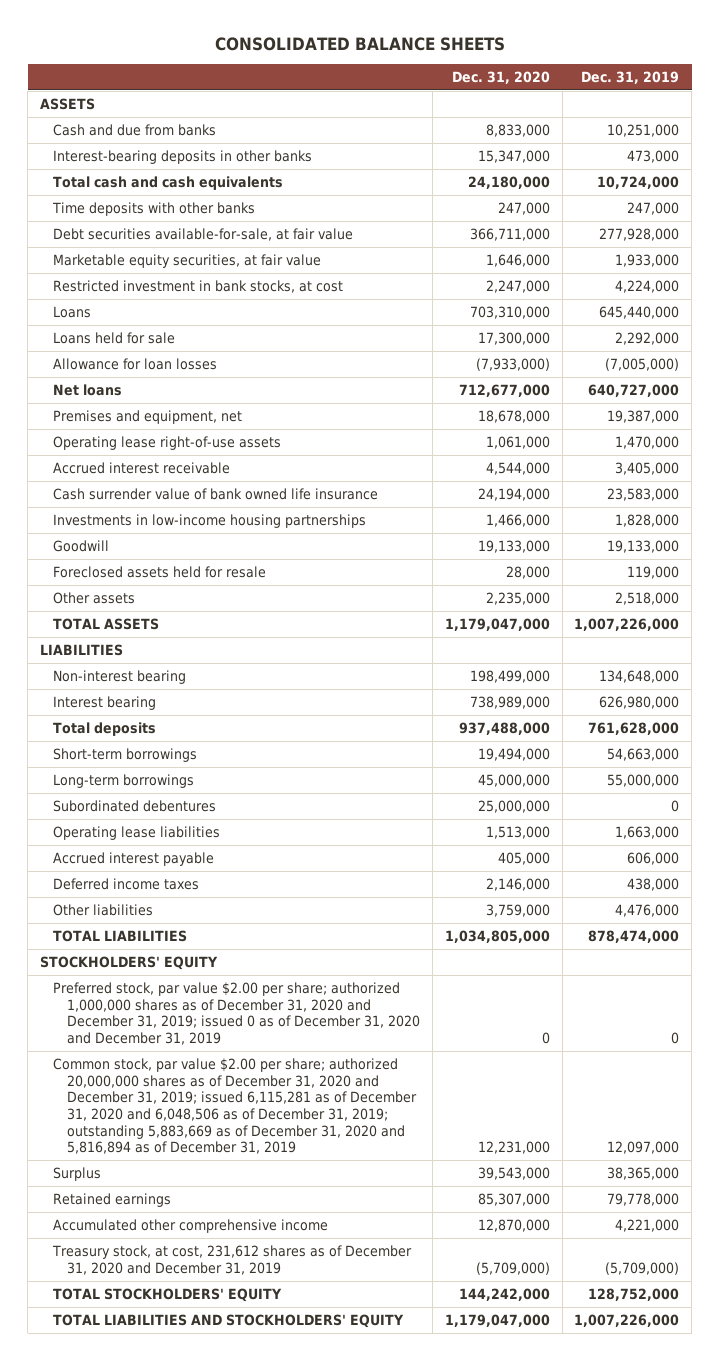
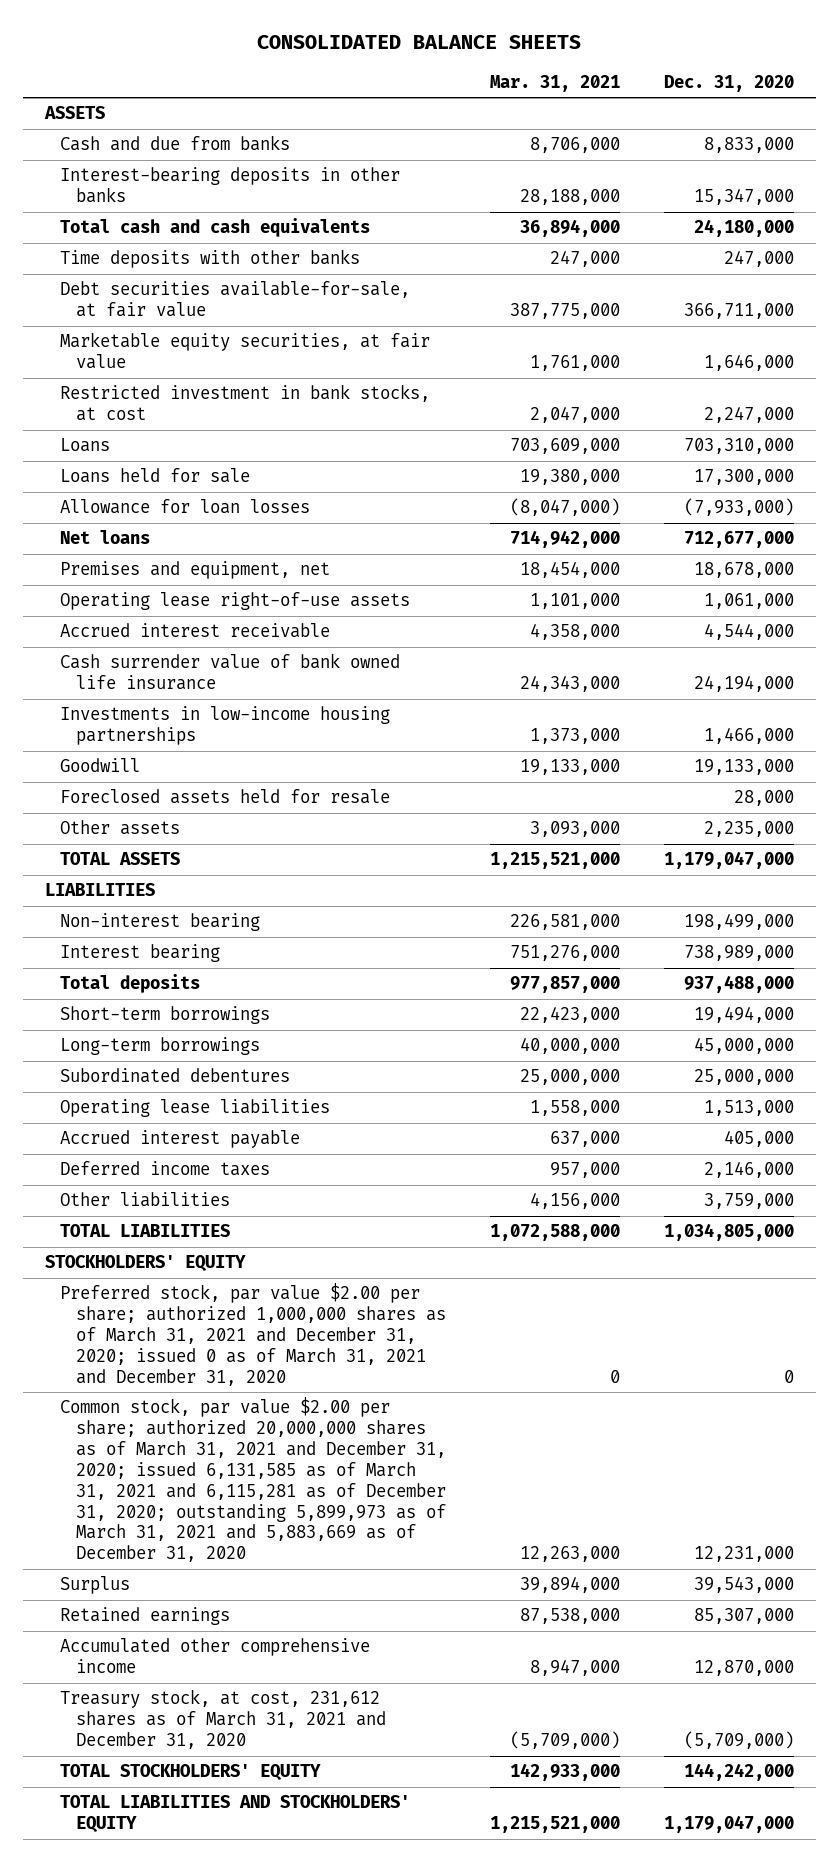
- | Dec. 31, 2020 | Dec. 31, 2019
+ | Mar. 31, 2021 | Dec. 31, 2020
- Preferred stock, par value $2.00 per share; authorized 1,000,000 shares as of December 31, 2020 and December 31, 2019; issued 0 as of December 31, 2020 and December 31, 2019 | 0 | 0
- Common stock, par value $2.00 per share; authorized 20,000,000 shares as of December 31, 2020 and December 31, 2019; issued 6,115,281 as of December 31, 2020 and 6,048,506 as of December 31, 2019; outstanding 5,883,669 as of December 31, 2020 and 5,816,894 as of December 31, 2019 | 12,231,000 | 12,097,000
+ Preferred stock, par value $2.00 per share; authorized 1,000,000 shares as of March 31, 2021 and December 31, 2020; issued 0 as of March 31, 2021 and December 31, 2020 | 0 | 0
+ Common stock, par value $2.00 per share; authorized 20,000,000 shares as of March 31, 2021 and December 31, 2020; issued 6,131,585 as of March 31, 2021 and 6,115,281 as of December 31, 2020; outstanding 5,899,973 as of March 31, 2021 and 5,883,669 as of December 31, 2020 | 12,263,000 | 12,231,000
- Treasury stock, at cost, 231,612 shares as of December 31, 2020 and December 31, 2019 | (5,709,000) | (5,709,000)
+ Treasury stock, at cost, 231,612 shares as of March 31, 2021 and December 31, 2020 | (5,709,000) | (5,709,000)

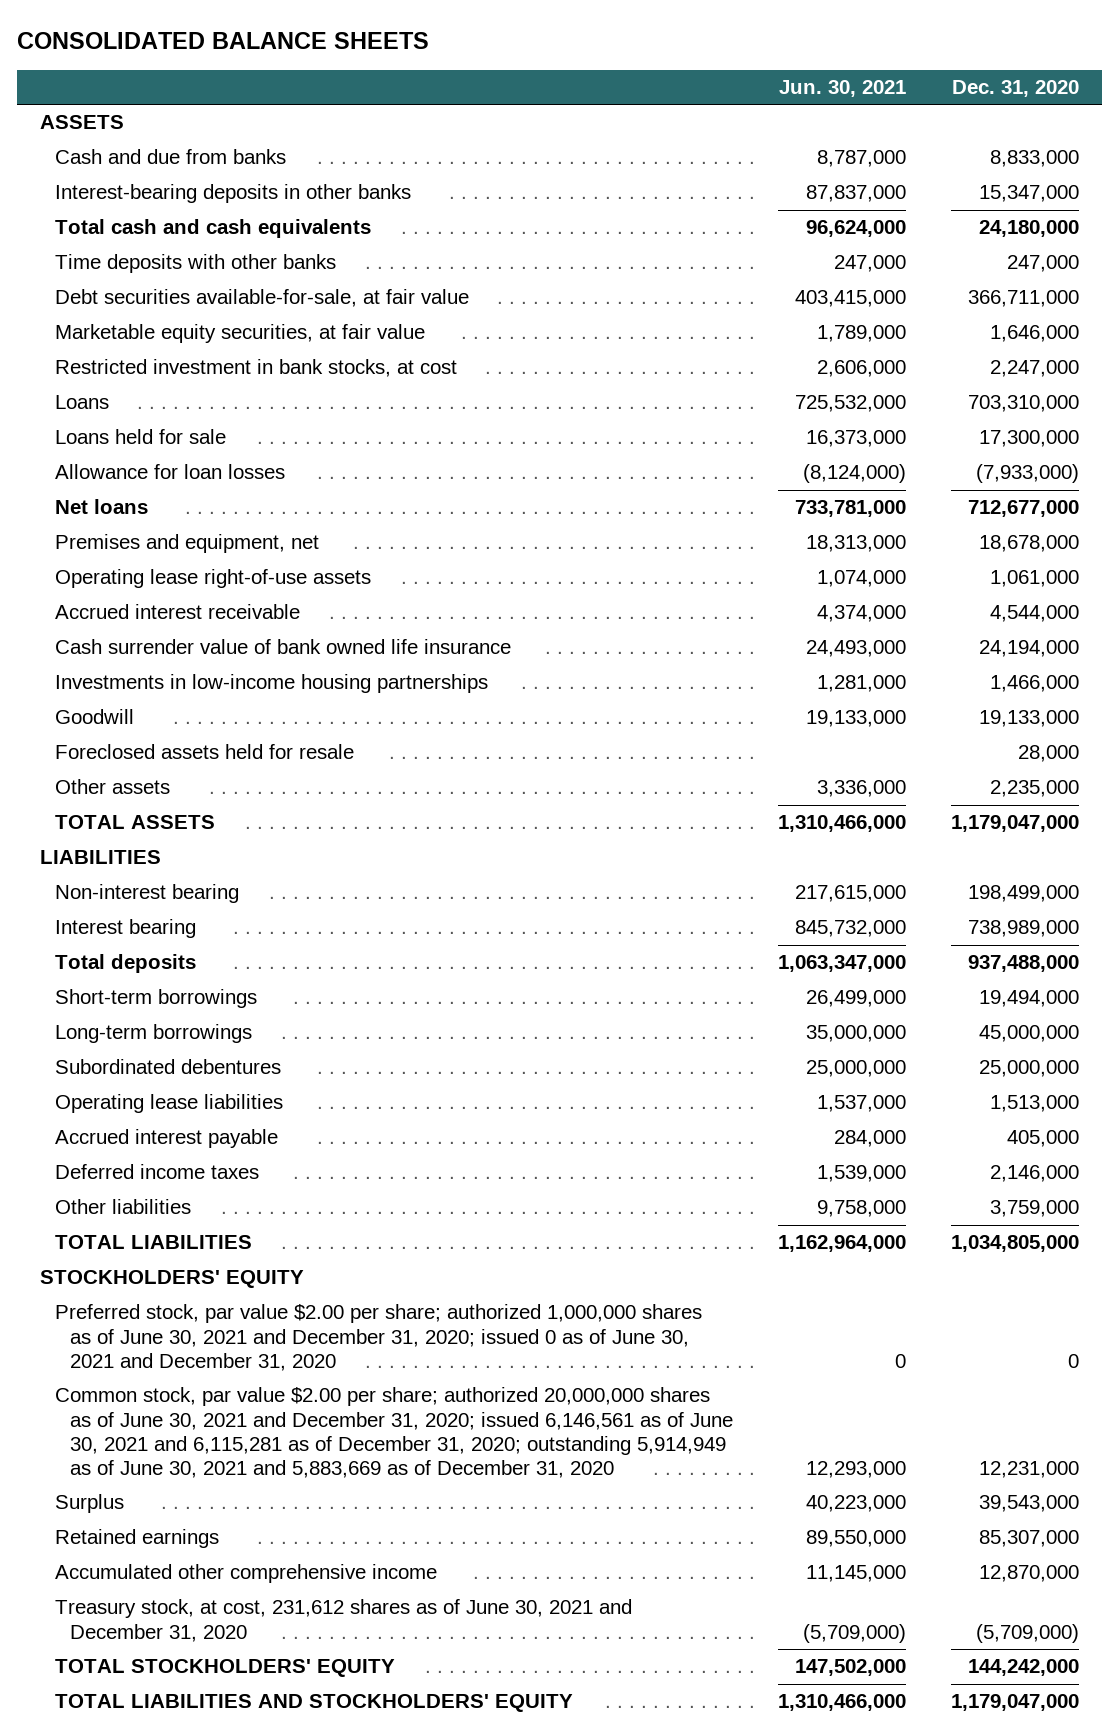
- | Mar. 31, 2021 | Dec. 31, 2020
+ | Jun. 30, 2021 | Dec. 31, 2020
- Preferred stock, par value $2.00 per share; authorized 1,000,000 shares as of March 31, 2021 and December 31, 2020; issued 0 as of March 31, 2021 and December 31, 2020 | 0 | 0
- Common stock, par value $2.00 per share; authorized 20,000,000 shares as of March 31, 2021 and December 31, 2020; issued 6,131,585 as of March 31, 2021 and 6,115,281 as of December 31, 2020; outstanding 5,899,973 as of March 31, 2021 and 5,883,669 as of December 31, 2020 | 12,263,000 | 12,231,000
+ Preferred stock, par value $2.00 per share; authorized 1,000,000 shares as of June 30, 2021 and December 31, 2020; issued 0 as of June 30, 2021 and December 31, 2020 | 0 | 0
+ Common stock, par value $2.00 per share; authorized 20,000,000 shares as of June 30, 2021 and December 31, 2020; issued 6,146,561 as of June 30, 2021 and 6,115,281 as of December 31, 2020; outstanding 5,914,949 as of June 30, 2021 and 5,883,669 as of December 31, 2020 | 12,293,000 | 12,231,000
- Treasury stock, at cost, 231,612 shares as of March 31, 2021 and December 31, 2020 | (5,709,000) | (5,709,000)
+ Treasury stock, at cost, 231,612 shares as of June 30, 2021 and December 31, 2020 | (5,709,000) | (5,709,000)

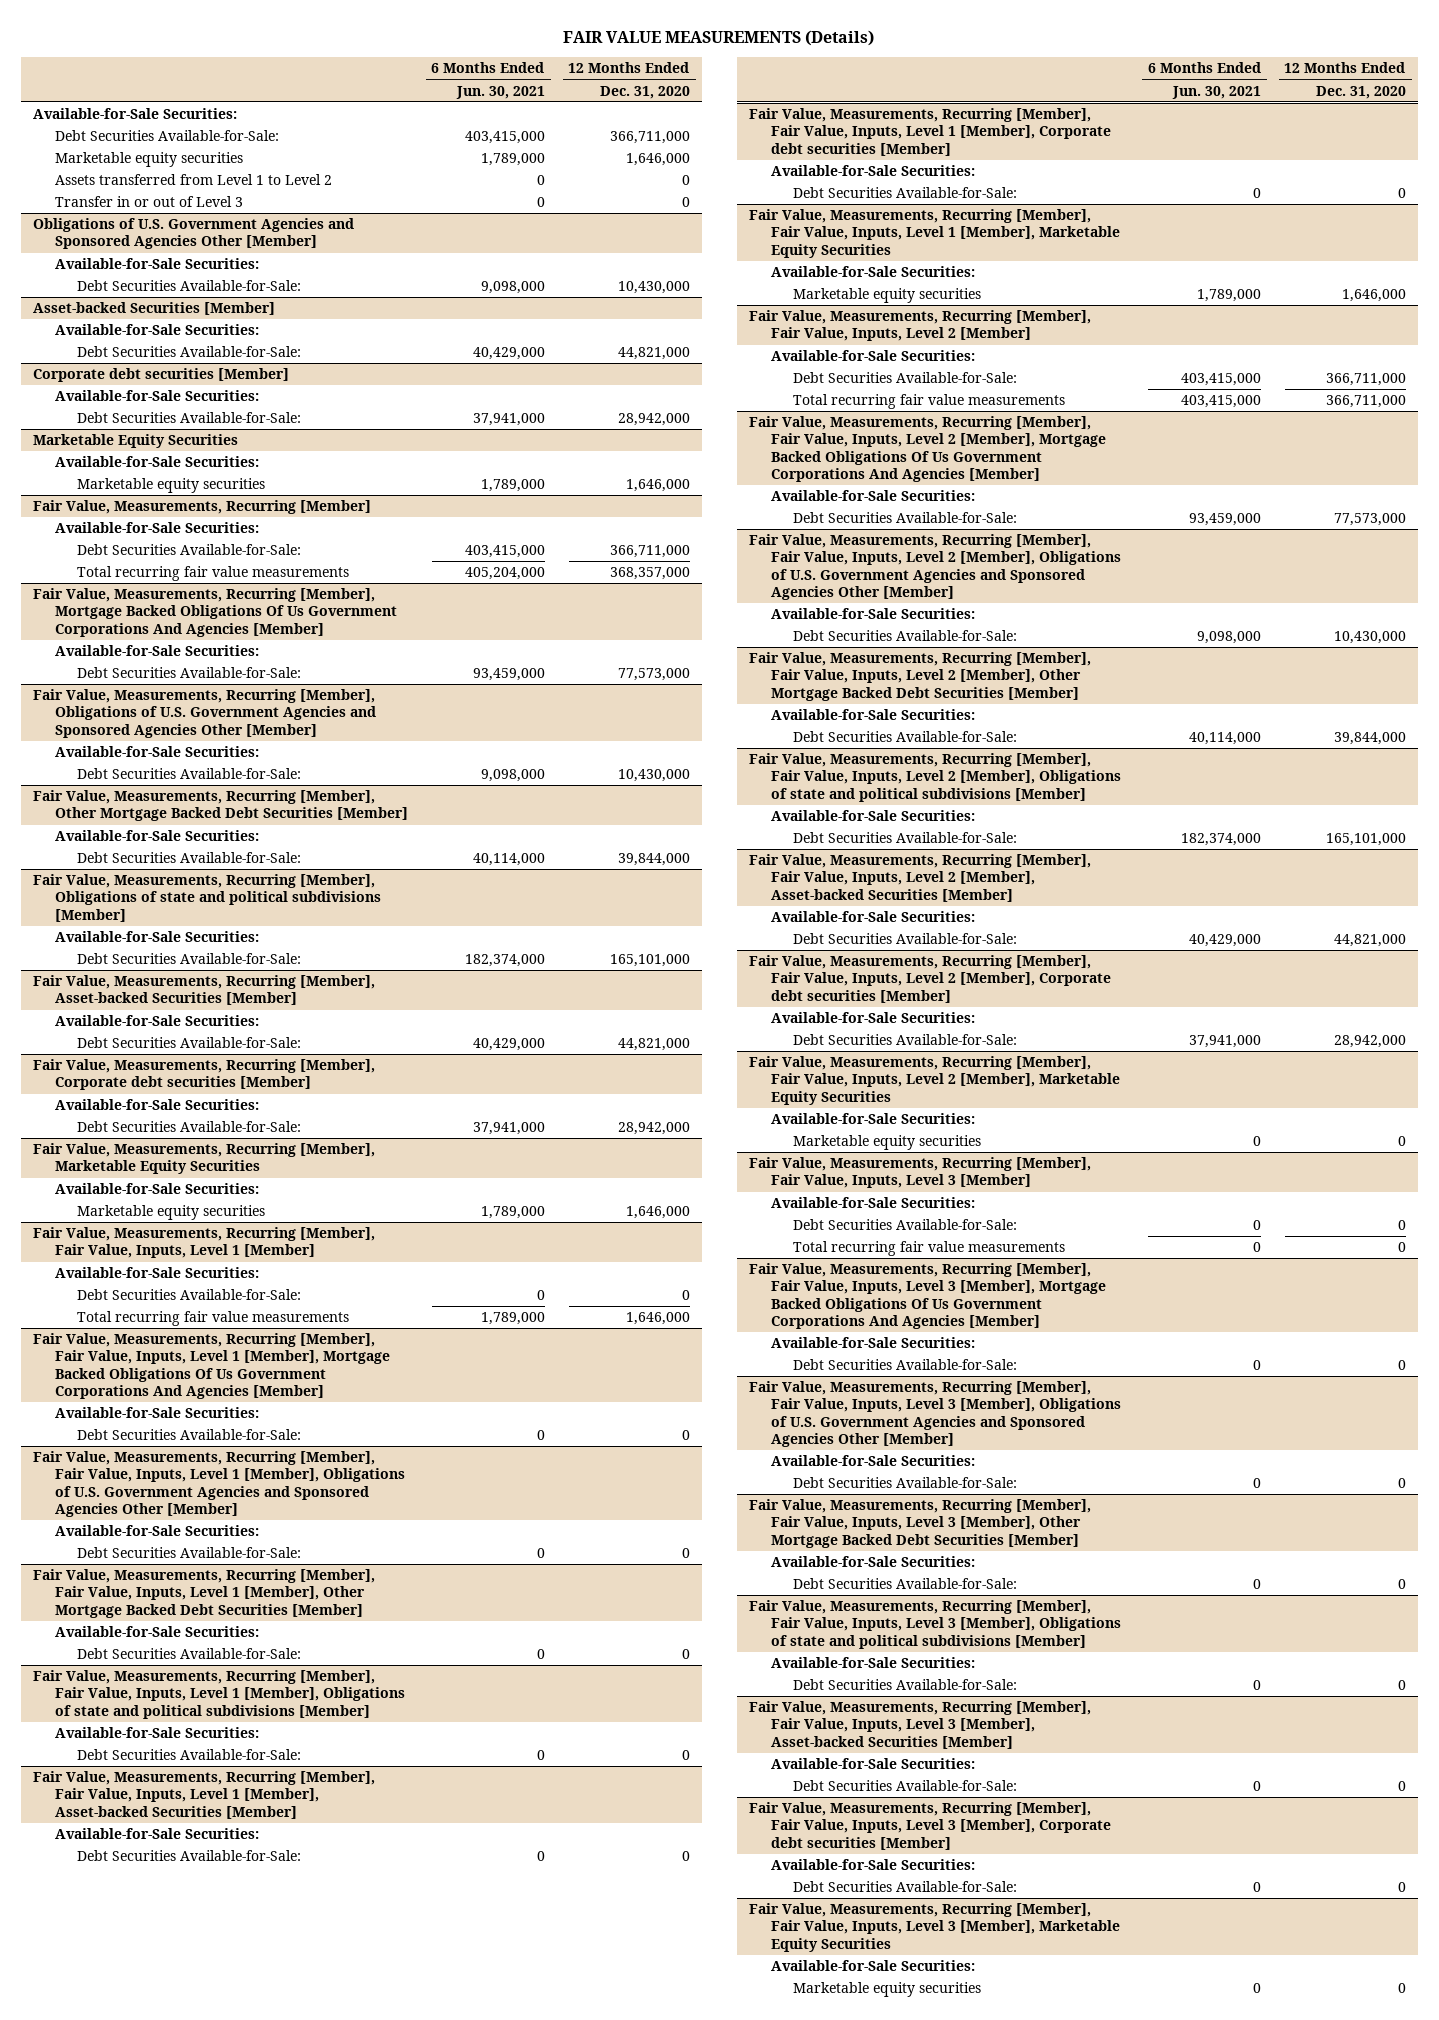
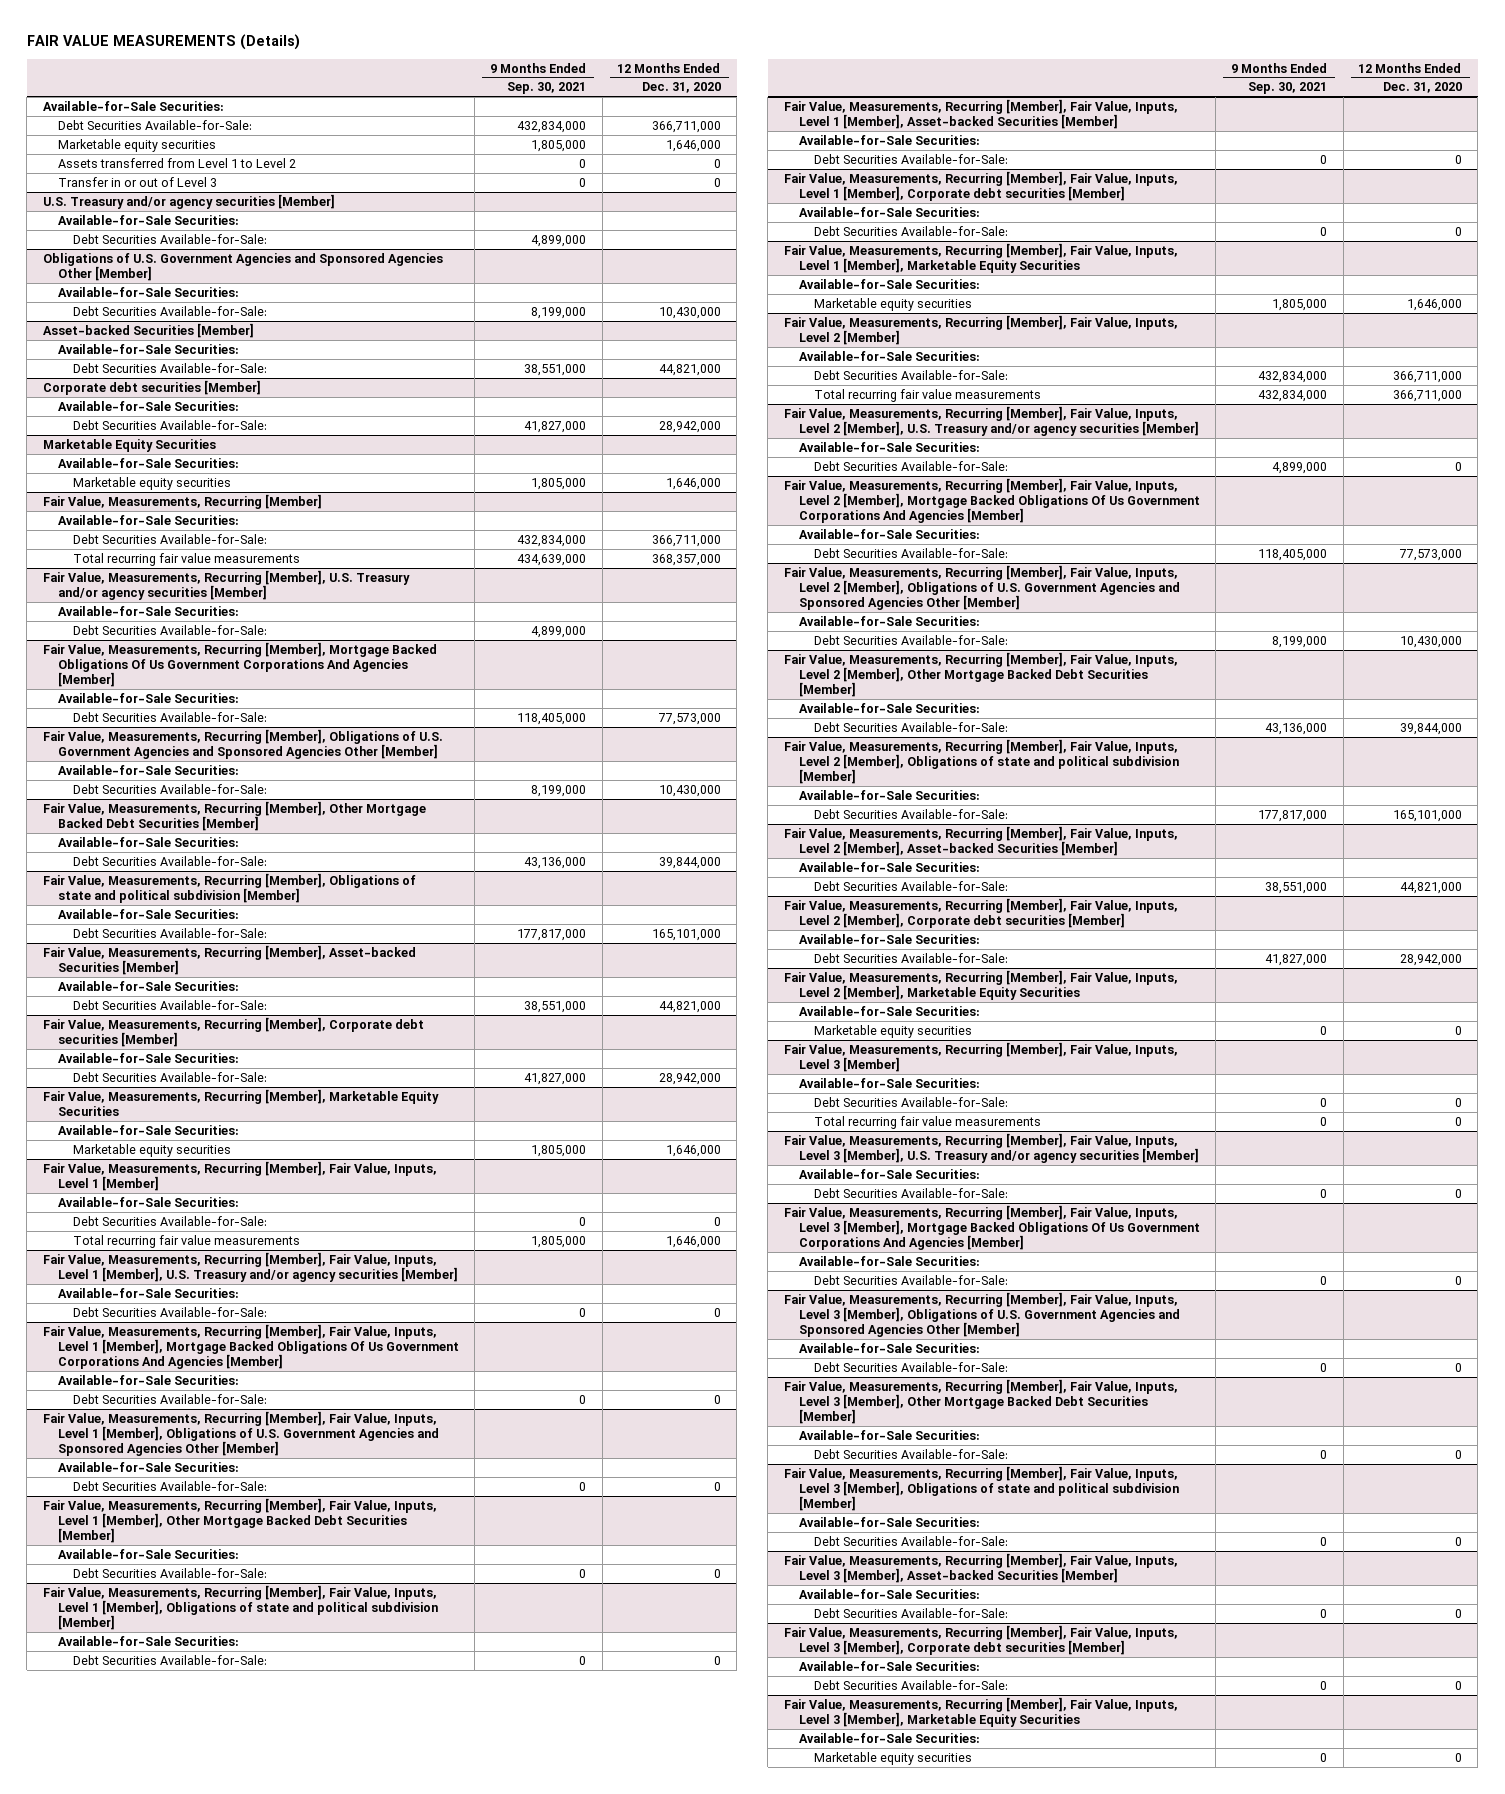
- | 6 Months Ended Jun. 30, 2021 | 12 Months Ended Dec. 31, 2020
+ | 9 Months Ended Sep. 30, 2021 | 12 Months Ended Dec. 31, 2020
+ U.S. Treasury and/or agency securities [Member]
+ Available-for-Sale Securities:
+ Debt Securities Available-for-Sale: | 4,899,000 |
+ Fair Value, Measurements, Recurring [Member], U.S. Treasury and/or agency securities [Member]
+ Available-for-Sale Securities:
+ Debt Securities Available-for-Sale: | 4,899,000 |
- Fair Value, Measurements, Recurring [Member], Obligations of state and political subdivisions [Member]
+ Fair Value, Measurements, Recurring [Member], Obligations of state and political subdivision [Member]
+ Fair Value, Measurements, Recurring [Member], Fair Value, Inputs, Level 1 [Member], U.S. Treasury and/or agency securities [Member]
+ Available-for-Sale Securities:
+ Debt Securities Available-for-Sale: | 0 | 0
- Fair Value, Measurements, Recurring [Member], Fair Value, Inputs, Level 1 [Member], Obligations of state and political subdivisions [Member]
+ Fair Value, Measurements, Recurring [Member], Fair Value, Inputs, Level 1 [Member], Obligations of state and political subdivision [Member]
+ Fair Value, Measurements, Recurring [Member], Fair Value, Inputs, Level 2 [Member], U.S. Treasury and/or agency securities [Member]
+ Available-for-Sale Securities:
+ Debt Securities Available-for-Sale: | 4,899,000 | 0
- Fair Value, Measurements, Recurring [Member], Fair Value, Inputs, Level 2 [Member], Obligations of state and political subdivisions [Member]
+ Fair Value, Measurements, Recurring [Member], Fair Value, Inputs, Level 2 [Member], Obligations of state and political subdivision [Member]
+ Fair Value, Measurements, Recurring [Member], Fair Value, Inputs, Level 3 [Member], U.S. Treasury and/or agency securities [Member]
+ Available-for-Sale Securities:
+ Debt Securities Available-for-Sale: | 0 | 0
- Fair Value, Measurements, Recurring [Member], Fair Value, Inputs, Level 3 [Member], Obligations of state and political subdivisions [Member]
+ Fair Value, Measurements, Recurring [Member], Fair Value, Inputs, Level 3 [Member], Obligations of state and political subdivision [Member]

